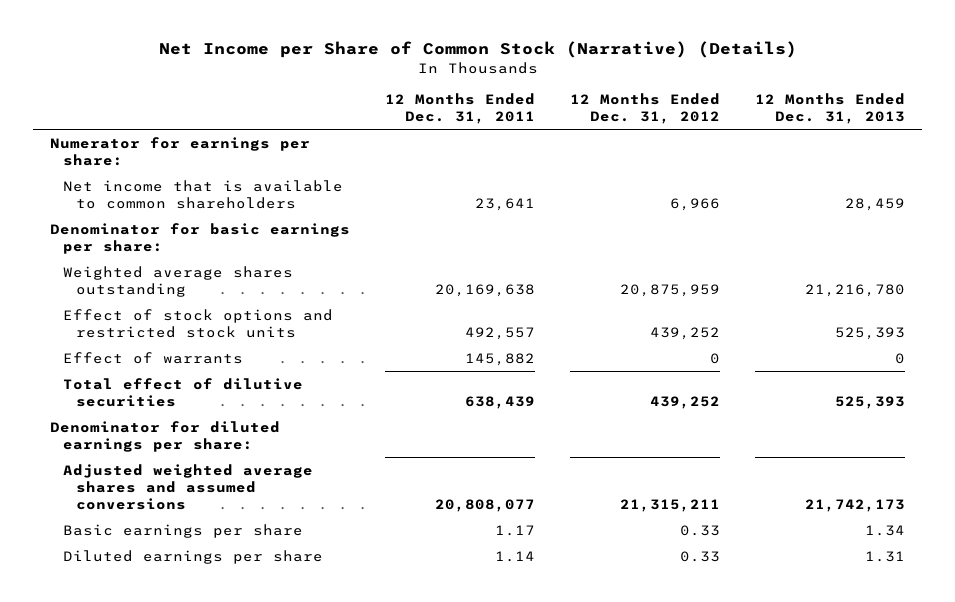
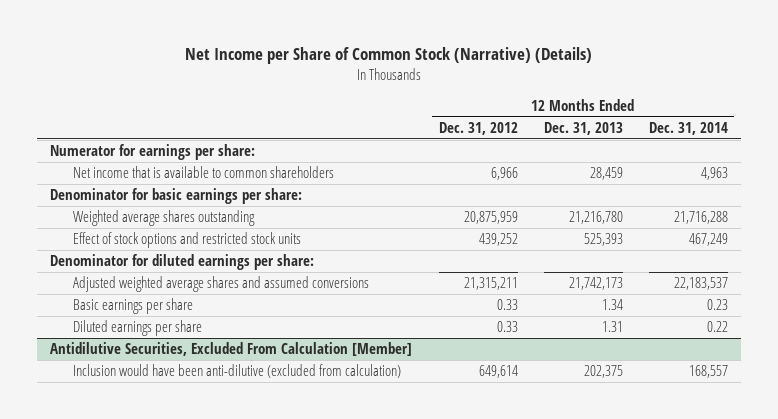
- | 12 Months Ended Dec. 31, 2011 | 12 Months Ended Dec. 31, 2012 | 12 Months Ended Dec. 31, 2013
+ | 12 Months Ended Dec. 31, 2012 | 12 Months Ended Dec. 31, 2013 | 12 Months Ended Dec. 31, 2014
- Effect of warrants | 145,882 | 0 | 0
- Total effect of dilutive securities | 638,439 | 439,252 | 525,393
+ Antidilutive Securities, Excluded From Calculation [Member]
+ Inclusion would have been anti-dilutive (excluded from calculation) | 649,614 | 202,375 | 168,557

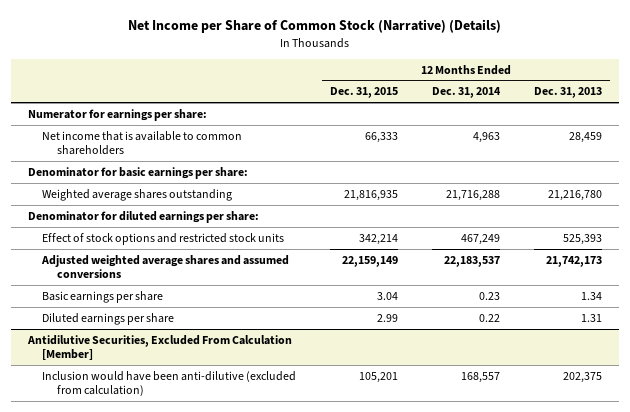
- | 12 Months Ended Dec. 31, 2012 | 12 Months Ended Dec. 31, 2013 | 12 Months Ended Dec. 31, 2014
+ | 12 Months Ended Dec. 31, 2015 | 12 Months Ended Dec. 31, 2014 | 12 Months Ended Dec. 31, 2013
moved down: Effect of stock options and restricted stock units | 342,214 | 467,249 | 525,393

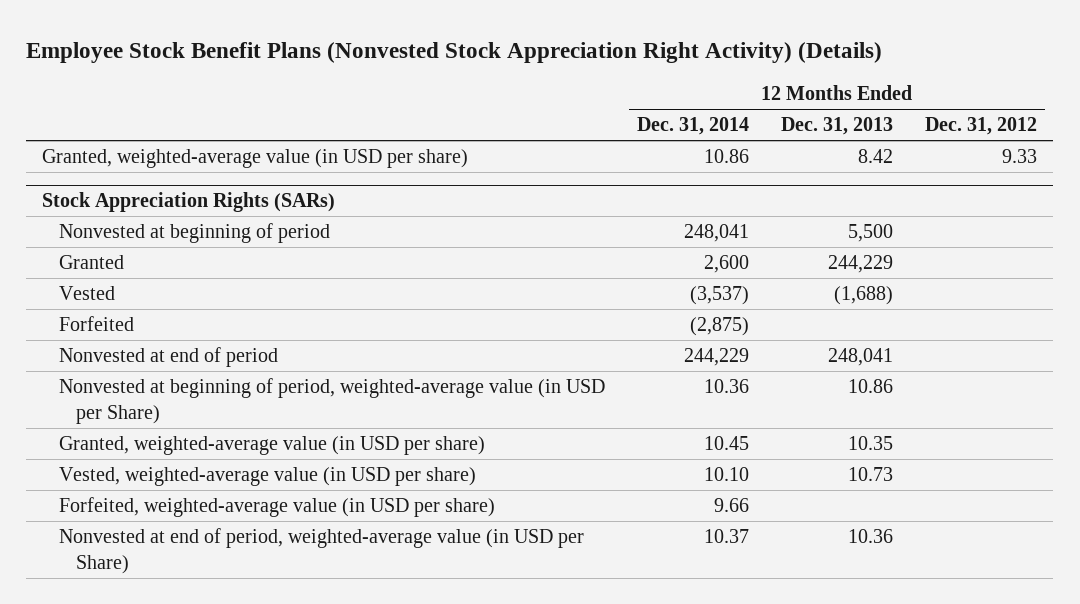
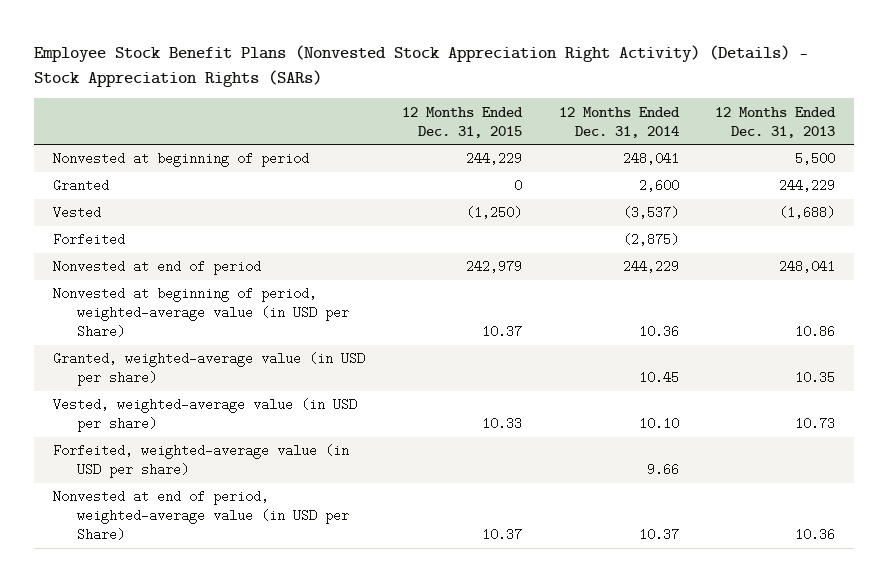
- Employee Stock Benefit Plans (Nonvested Stock Appreciation Right Activity) (Details)
+ Employee Stock Benefit Plans (Nonvested Stock Appreciation Right Activity) (Details) - Stock Appreciation Rights (SARs)
- | 12 Months Ended Dec. 31, 2014 | 12 Months Ended Dec. 31, 2013 | 12 Months Ended Dec. 31, 2012
+ | 12 Months Ended Dec. 31, 2015 | 12 Months Ended Dec. 31, 2014 | 12 Months Ended Dec. 31, 2013
- Granted, weighted-average value (in USD per share) | 10.86 | 8.42 | 9.33
- Stock Appreciation Rights (SARs)

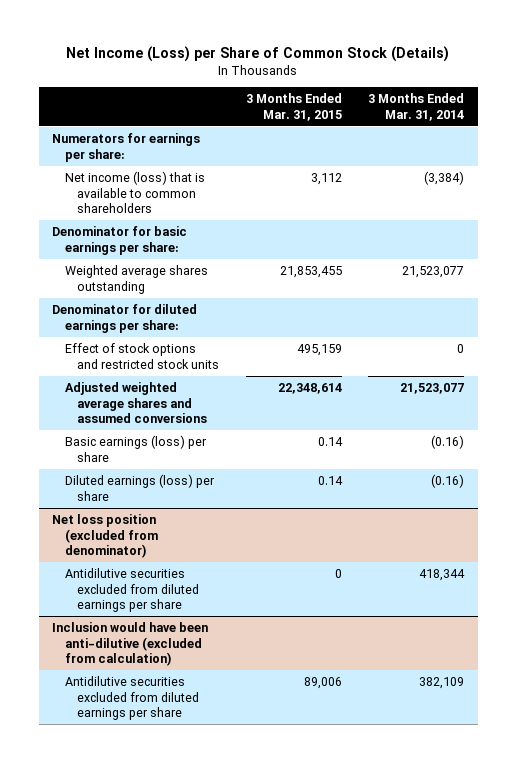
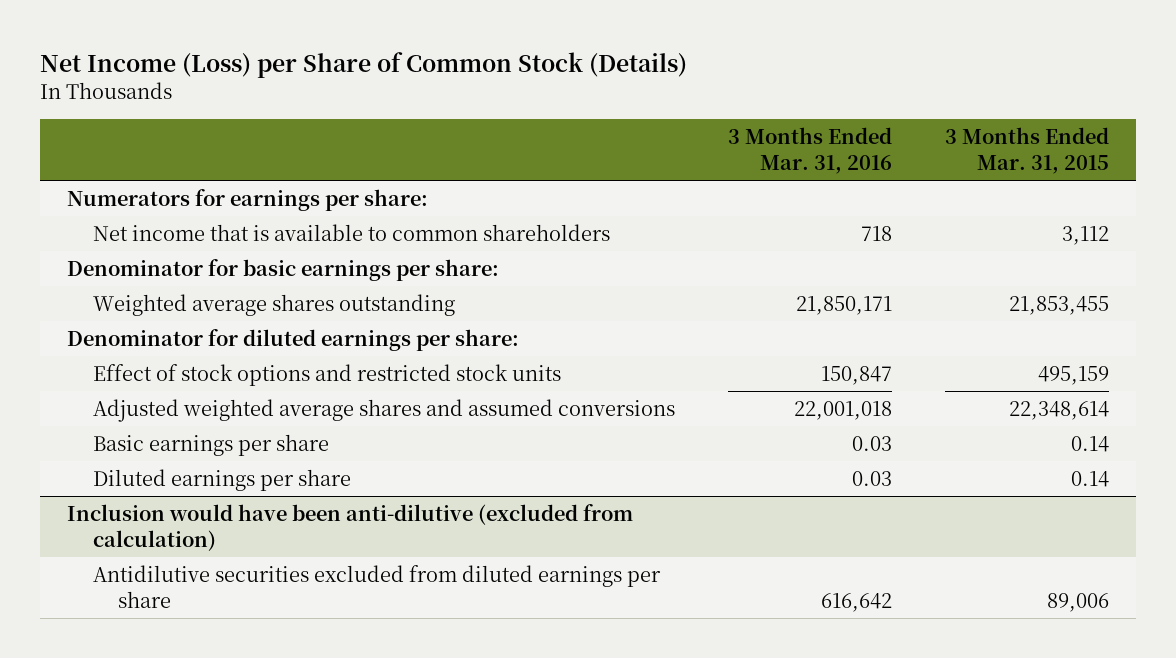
- | 3 Months Ended Mar. 31, 2015 | 3 Months Ended Mar. 31, 2014
+ | 3 Months Ended Mar. 31, 2016 | 3 Months Ended Mar. 31, 2015
- Net income (loss) that is available to common shareholders | 3,112 | (3,384)
+ Net income that is available to common shareholders | 718 | 3,112
- Basic earnings (loss) per share | 0.14 | (0.16)
- Diluted earnings (loss) per share | 0.14 | (0.16)
- Net loss position (excluded from denominator)
- Antidilutive securities excluded from diluted earnings per share | 0 | 418,344
+ Basic earnings per share | 0.03 | 0.14
+ Diluted earnings per share | 0.03 | 0.14

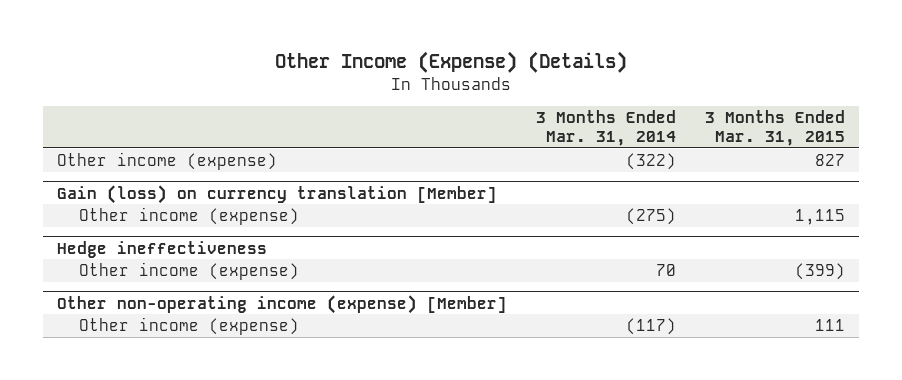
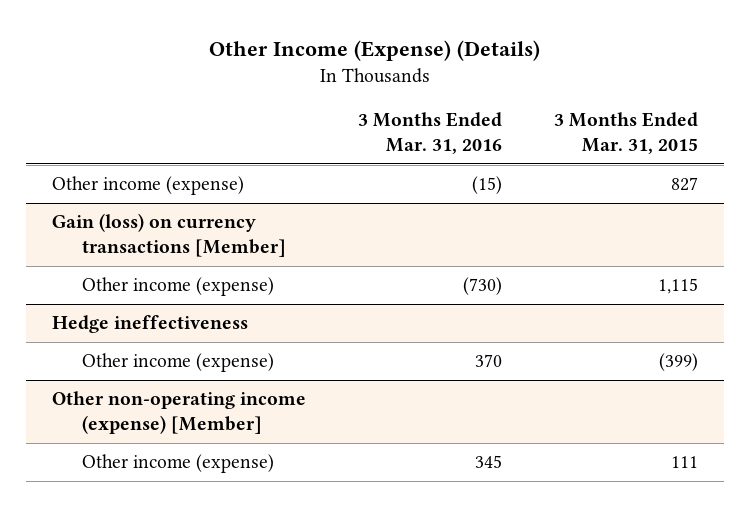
- | 3 Months Ended Mar. 31, 2014 | 3 Months Ended Mar. 31, 2015
+ | 3 Months Ended Mar. 31, 2016 | 3 Months Ended Mar. 31, 2015
- Gain (loss) on currency translation [Member]
+ Gain (loss) on currency transactions [Member]

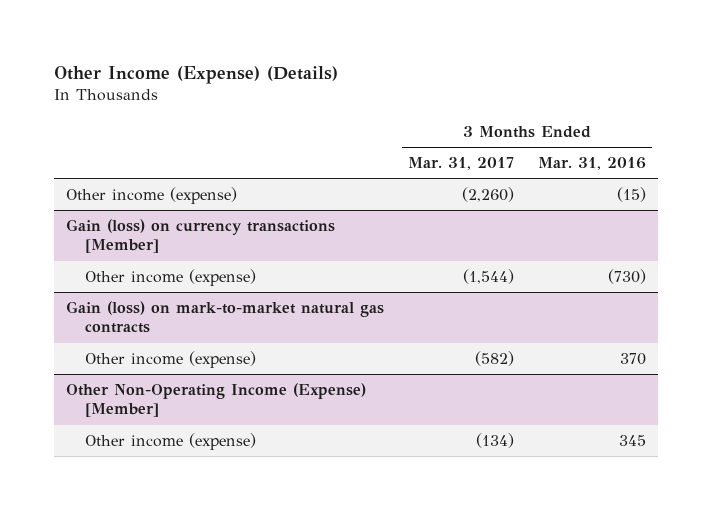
- | 3 Months Ended Mar. 31, 2016 | 3 Months Ended Mar. 31, 2015
+ | 3 Months Ended Mar. 31, 2017 | 3 Months Ended Mar. 31, 2016
- Hedge ineffectiveness
+ Gain (loss) on mark-to-market natural gas contracts
- Other non-operating income (expense) [Member]
+ Other Non-Operating Income (Expense) [Member]

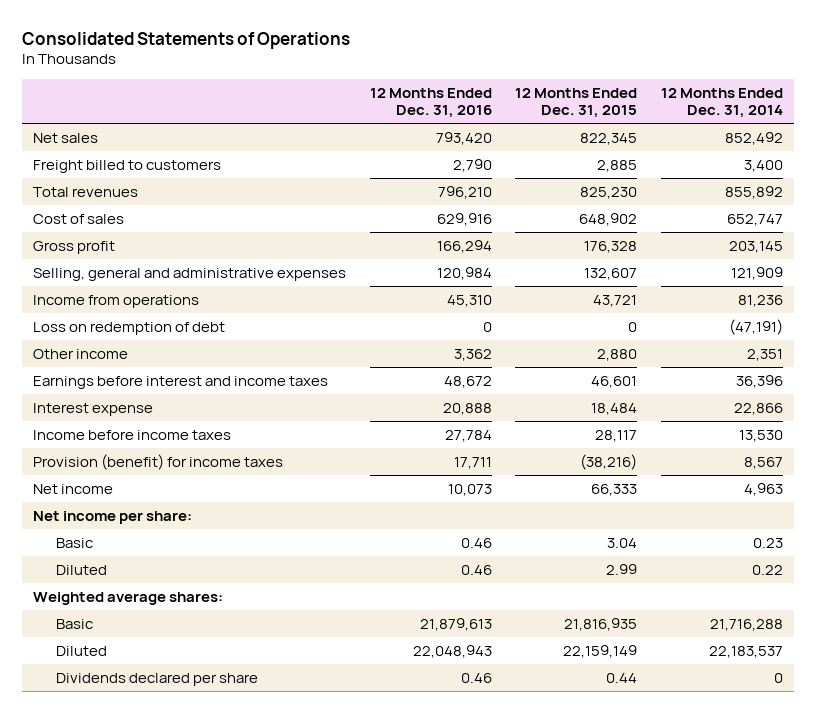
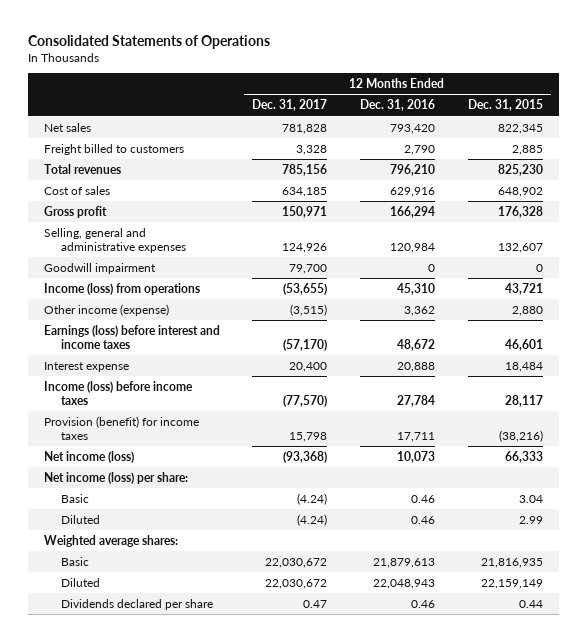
- | 12 Months Ended Dec. 31, 2016 | 12 Months Ended Dec. 31, 2015 | 12 Months Ended Dec. 31, 2014
+ | 12 Months Ended Dec. 31, 2017 | 12 Months Ended Dec. 31, 2016 | 12 Months Ended Dec. 31, 2015
- Income from operations | 45,310 | 43,721 | 81,236
- Loss on redemption of debt | 0 | 0 | (47,191)
- Other income | 3,362 | 2,880 | 2,351
- Earnings before interest and income taxes | 48,672 | 46,601 | 36,396
+ Goodwill impairment | 79,700 | 0 | 0
+ Income (loss) from operations | (53,655) | 45,310 | 43,721
+ Other income (expense) | (3,515) | 3,362 | 2,880
+ Earnings (loss) before interest and income taxes | (57,170) | 48,672 | 46,601
- Income before income taxes | 27,784 | 28,117 | 13,530
+ Income (loss) before income taxes | (77,570) | 27,784 | 28,117
- Net income | 10,073 | 66,333 | 4,963
- Net income per share:
+ Net income (loss) | (93,368) | 10,073 | 66,333
+ Net income (loss) per share:

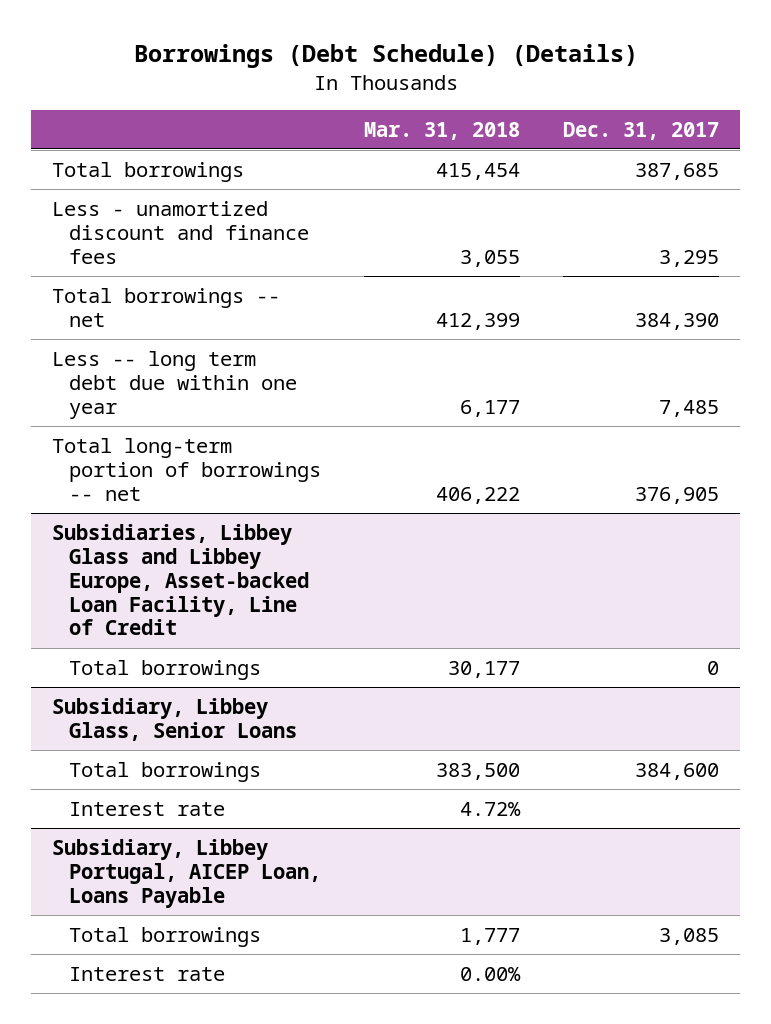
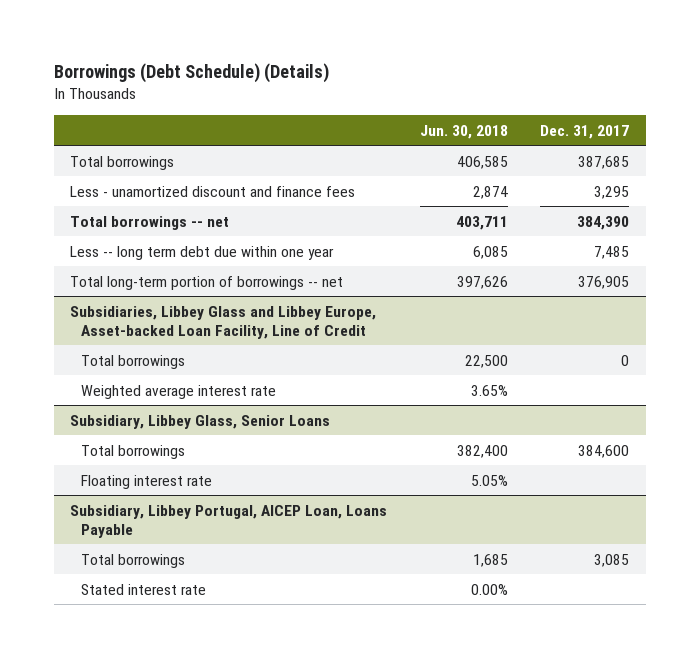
- | Mar. 31, 2018 | Dec. 31, 2017
+ | Jun. 30, 2018 | Dec. 31, 2017
@ Subsidiaries, Libbey Glass and Libbey Europe, Asset-backed Loan Facility, Line of Credit
+ Weighted average interest rate | 3.65% |
@ Subsidiary, Libbey Glass, Senior Loans
- Interest rate | 4.72% |
+ Floating interest rate | 5.05% |
@ Subsidiary, Libbey Portugal, AICEP Loan, Loans Payable
- Interest rate | 0.00% |
+ Stated interest rate | 0.00% |

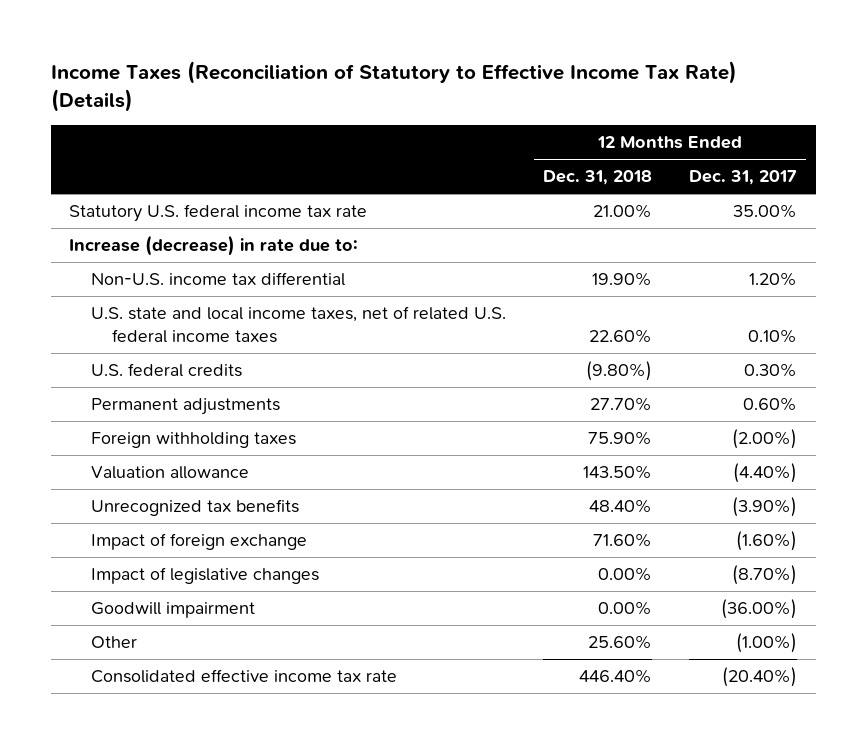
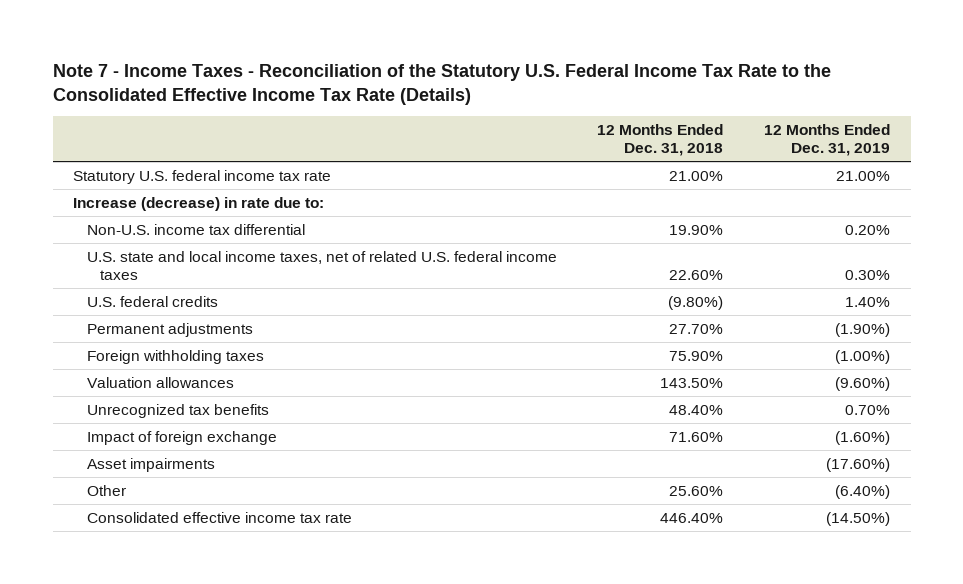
- Income Taxes (Reconciliation of Statutory to Effective Income Tax Rate) (Details)
+ Note 7 - Income Taxes - Reconciliation of the Statutory U.S. Federal Income Tax Rate to the Consolidated Effective Income Tax Rate (Details)
- | 12 Months Ended Dec. 31, 2018 | 12 Months Ended Dec. 31, 2017
+ | 12 Months Ended Dec. 31, 2018 | 12 Months Ended Dec. 31, 2019
- Valuation allowance | 143.50% | (4.40%)
+ Valuation allowances | 143.50% | (9.60%)
- Impact of legislative changes | 0.00% | (8.70%)
- Goodwill impairment | 0.00% | (36.00%)
+ Asset impairments | | (17.60%)

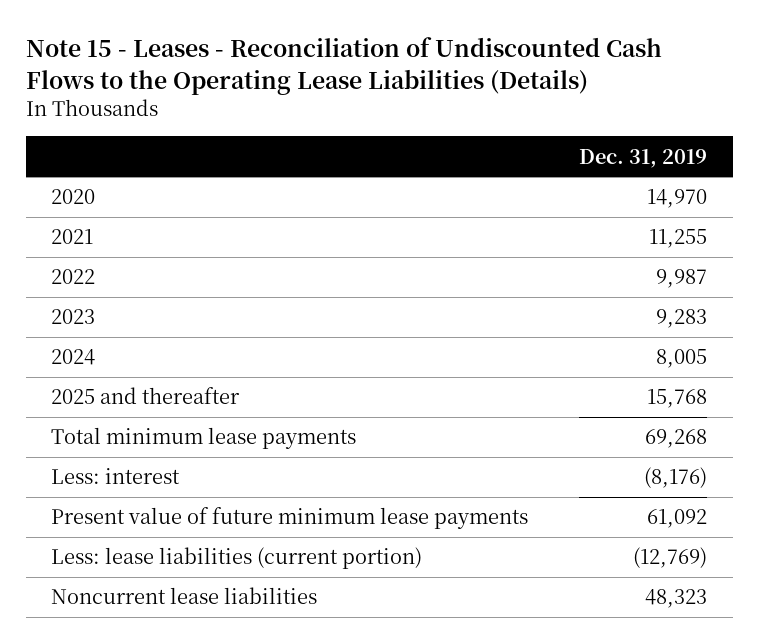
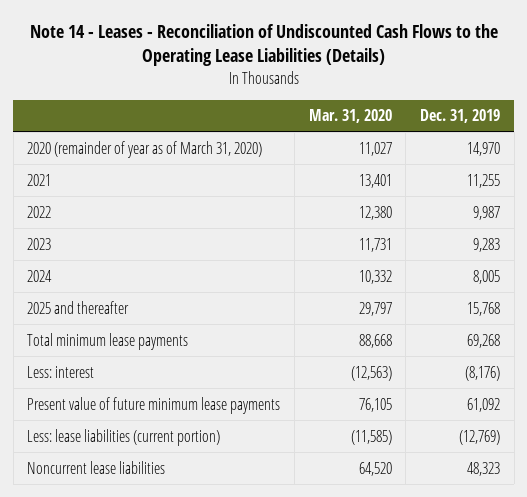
- Note 15 - Leases - Reconciliation of Undiscounted Cash Flows to the Operating Lease Liabilities (Details)
+ Note 14 - Leases - Reconciliation of Undiscounted Cash Flows to the Operating Lease Liabilities (Details)
- | Dec. 31, 2019
+ | Mar. 31, 2020 | Dec. 31, 2019
- 2020 | 14,970
+ 2020 (remainder of year as of March 31, 2020) | 11,027 | 14,970

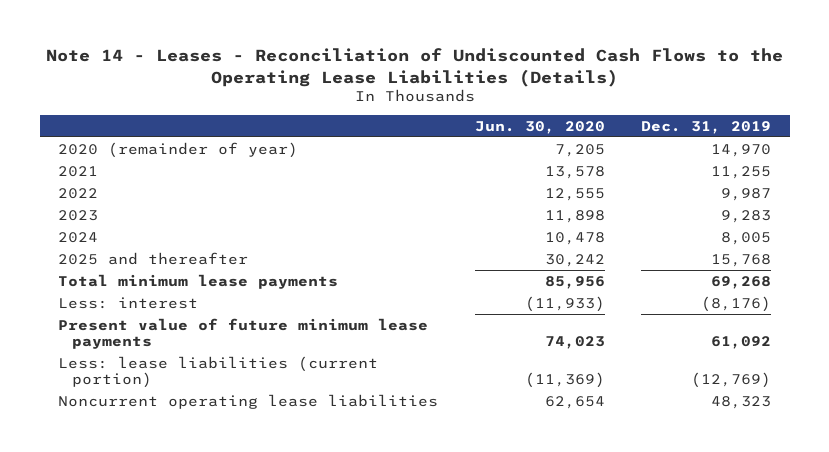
- | Mar. 31, 2020 | Dec. 31, 2019
+ | Jun. 30, 2020 | Dec. 31, 2019
- 2020 (remainder of year as of March 31, 2020) | 11,027 | 14,970
+ 2020 (remainder of year) | 7,205 | 14,970
- Noncurrent lease liabilities | 64,520 | 48,323
+ Noncurrent operating lease liabilities | 62,654 | 48,323

